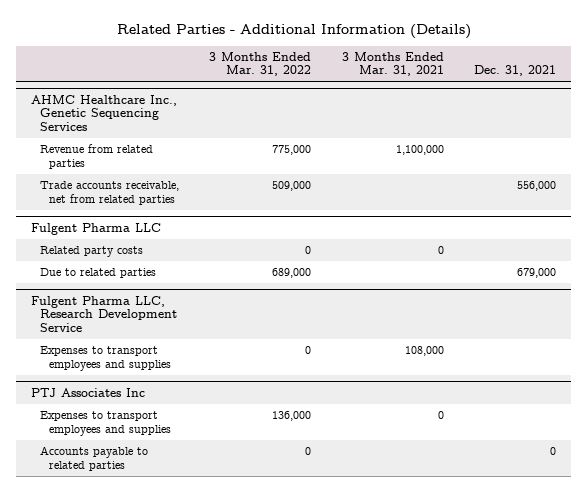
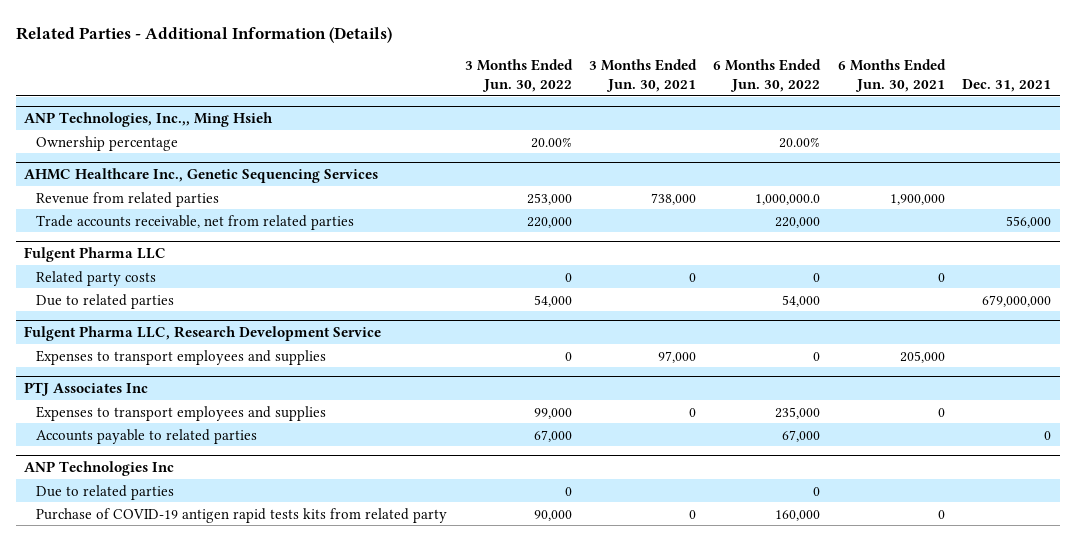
- | 3 Months Ended Mar. 31, 2022 | 3 Months Ended Mar. 31, 2021 | Dec. 31, 2021
+ | 3 Months Ended Jun. 30, 2022 | 3 Months Ended Jun. 30, 2021 | 6 Months Ended Jun. 30, 2022 | 6 Months Ended Jun. 30, 2021 | Dec. 31, 2021
+ ANP Technologies, Inc.,, Ming Hsieh
+ Ownership percentage | 20.00% | | 20.00% | |
@ Fulgent Pharma LLC
- Due to related parties | 689,000 | | 679,000
+ Due to related parties | 54,000 | | 54,000 | | 679,000,000
+ ANP Technologies Inc
+ Due to related parties | 0 | | 0 | |
+ Purchase of COVID-19 antigen rapid tests kits from related party | 90,000 | 0 | 160,000 | 0 |

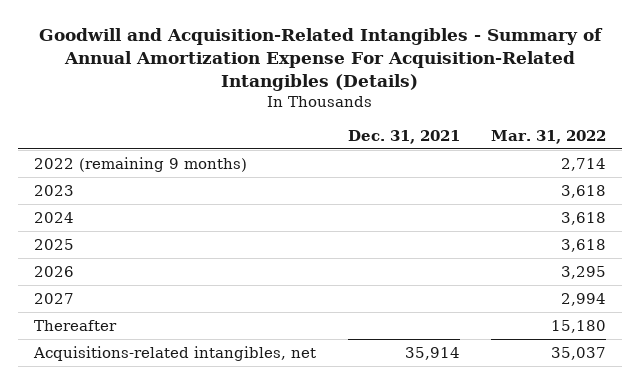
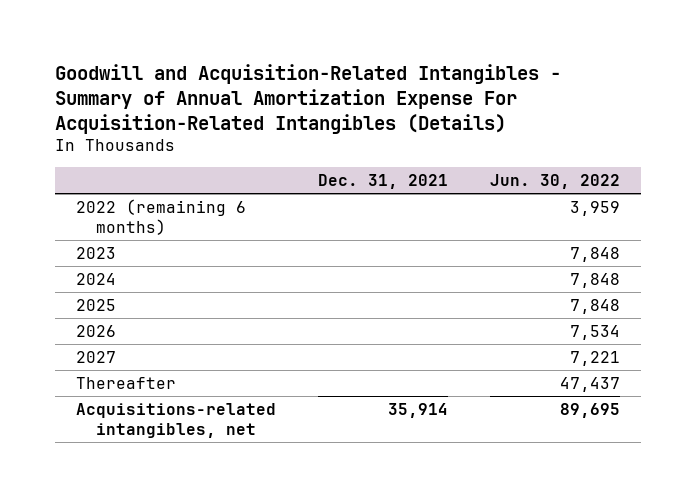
- | Dec. 31, 2021 | Mar. 31, 2022
+ | Dec. 31, 2021 | Jun. 30, 2022
- 2022 (remaining 9 months) | | 2,714
+ 2022 (remaining 6 months) | | 3,959

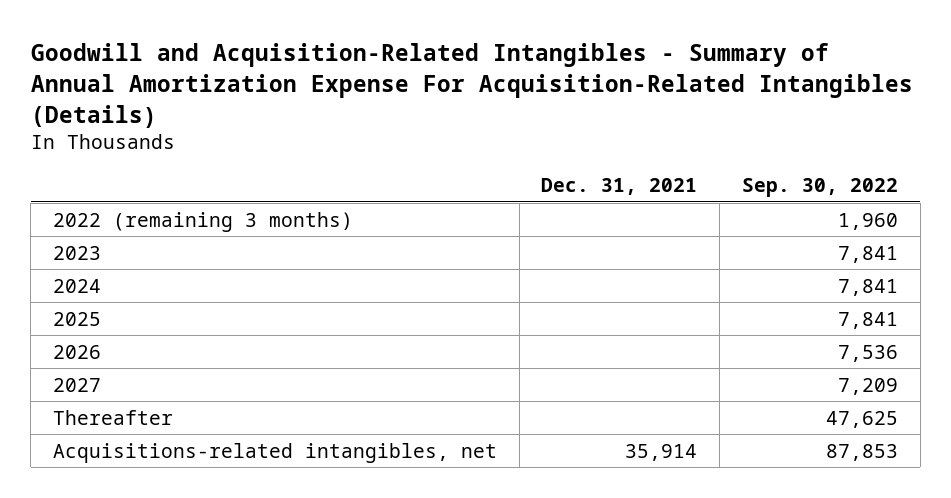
- | Dec. 31, 2021 | Jun. 30, 2022
+ | Dec. 31, 2021 | Sep. 30, 2022
- 2022 (remaining 6 months) | | 3,959
+ 2022 (remaining 3 months) | | 1,960

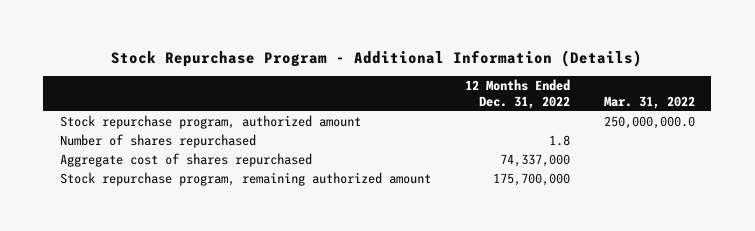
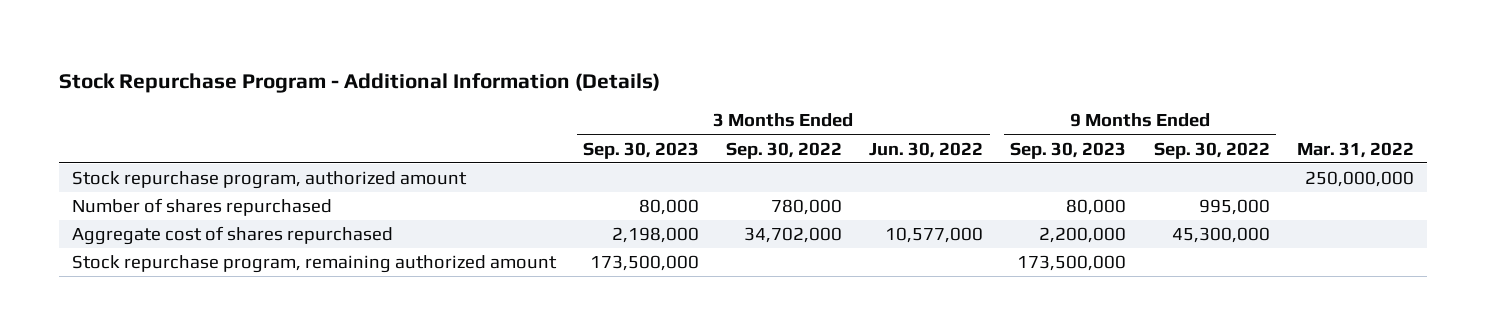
- | 12 Months Ended Dec. 31, 2022 | Mar. 31, 2022
+ | 3 Months Ended Sep. 30, 2023 | 3 Months Ended Sep. 30, 2022 | 3 Months Ended Jun. 30, 2022 | 9 Months Ended Sep. 30, 2023 | 9 Months Ended Sep. 30, 2022 | Mar. 31, 2022
- Stock repurchase program, authorized amount | | 250,000,000.0
+ Stock repurchase program, authorized amount | | | | | | 250,000,000

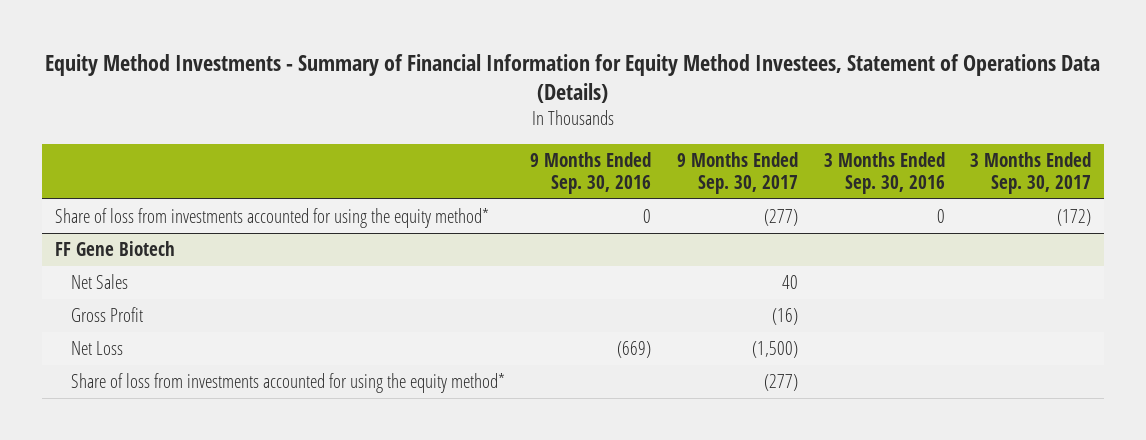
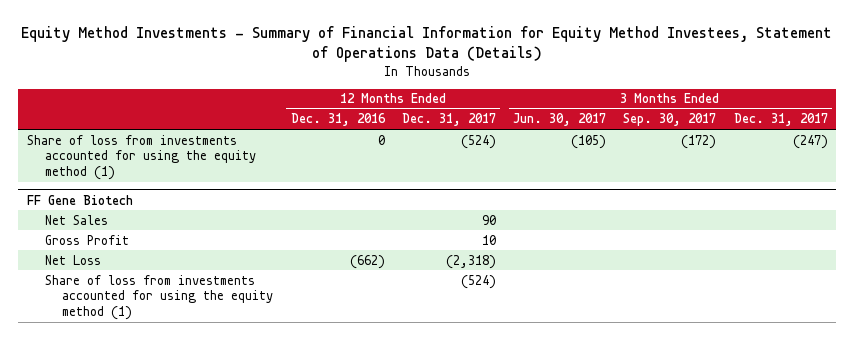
- | 9 Months Ended Sep. 30, 2016 | 9 Months Ended Sep. 30, 2017 | 3 Months Ended Sep. 30, 2016 | 3 Months Ended Sep. 30, 2017
+ | 12 Months Ended Dec. 31, 2016 | 12 Months Ended Dec. 31, 2017 | 3 Months Ended Jun. 30, 2017 | 3 Months Ended Sep. 30, 2017 | 3 Months Ended Dec. 31, 2017
- Share of loss from investments accounted for using the equity method* | 0 | (277) | 0 | (172)
+ Share of loss from investments accounted for using the equity method (1) | 0 | (524) | (105) | (172) | (247)
@ FF Gene Biotech
- Share of loss from investments accounted for using the equity method* | | (277) | |
+ Share of loss from investments accounted for using the equity method (1) | | (524) | | |

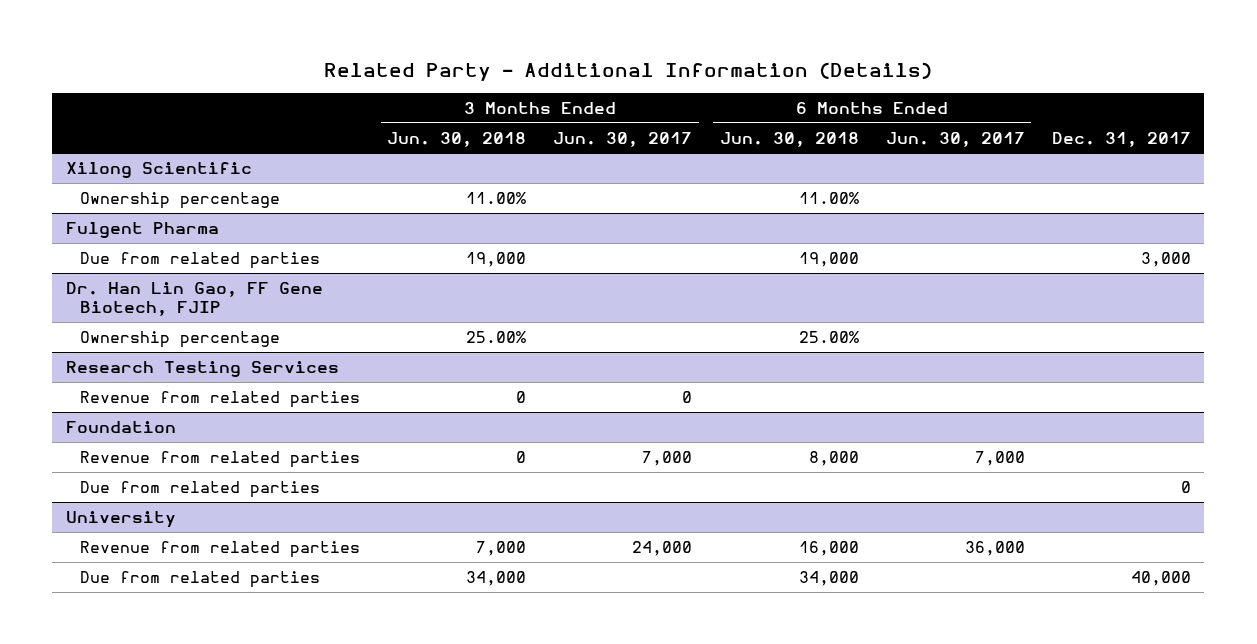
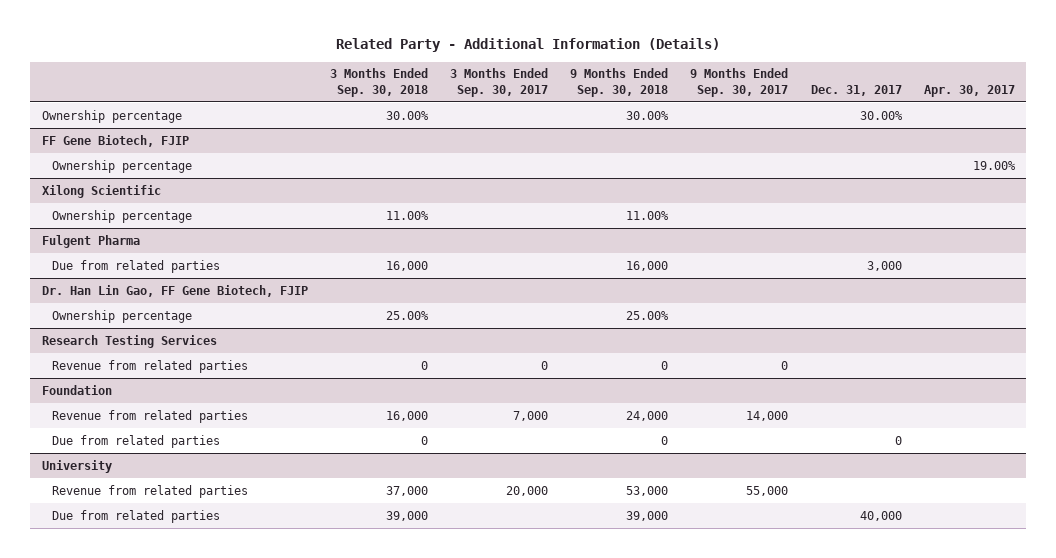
- | 3 Months Ended Jun. 30, 2018 | 3 Months Ended Jun. 30, 2017 | 6 Months Ended Jun. 30, 2018 | 6 Months Ended Jun. 30, 2017 | Dec. 31, 2017
+ | 3 Months Ended Sep. 30, 2018 | 3 Months Ended Sep. 30, 2017 | 9 Months Ended Sep. 30, 2018 | 9 Months Ended Sep. 30, 2017 | Dec. 31, 2017 | Apr. 30, 2017
+ Ownership percentage | 30.00% | | 30.00% | | 30.00% |
+ FF Gene Biotech, FJIP
+ Ownership percentage | | | | | | 19.00%

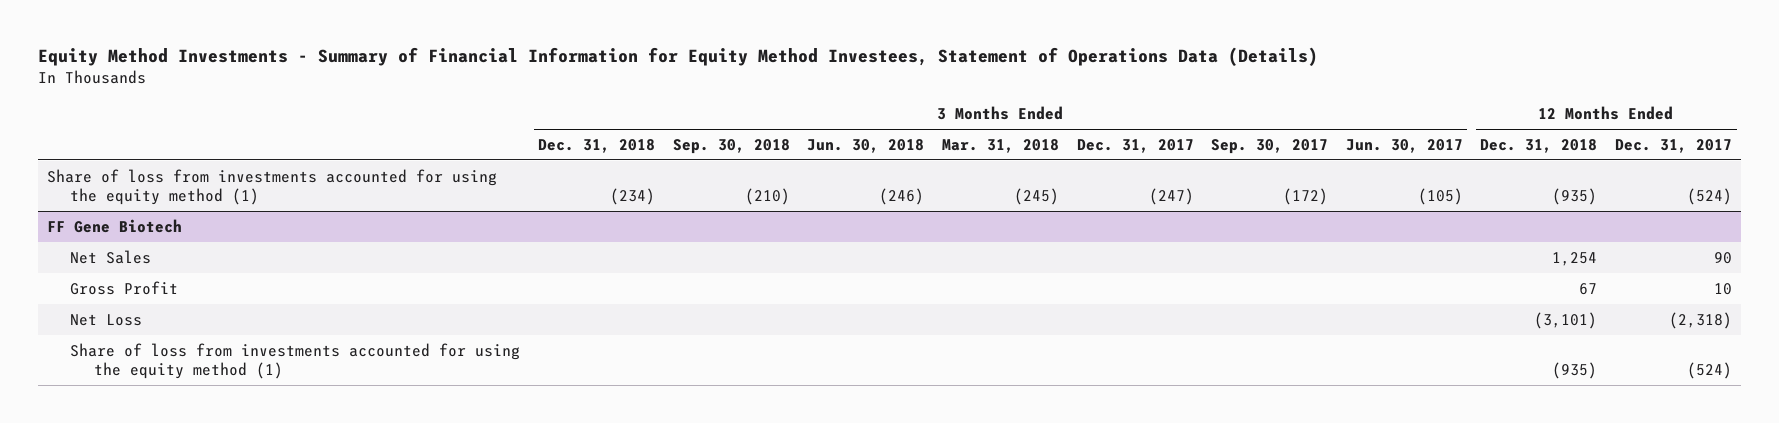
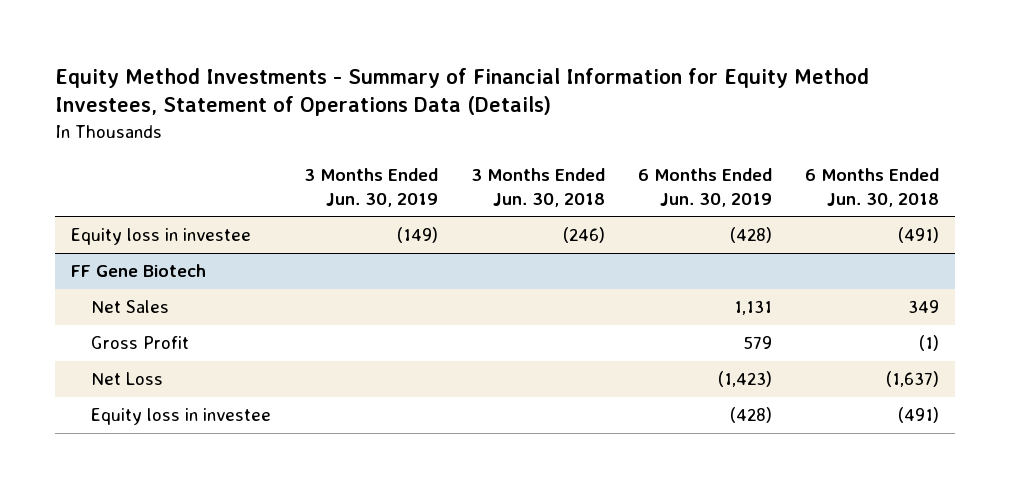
- | 3 Months Ended Dec. 31, 2018 | 3 Months Ended Sep. 30, 2018 | 3 Months Ended Jun. 30, 2018 | 3 Months Ended Mar. 31, 2018 | 3 Months Ended Dec. 31, 2017 | 3 Months Ended Sep. 30, 2017 | 3 Months Ended Jun. 30, 2017 | 12 Months Ended Dec. 31, 2018 | 12 Months Ended Dec. 31, 2017
+ | 3 Months Ended Jun. 30, 2019 | 3 Months Ended Jun. 30, 2018 | 6 Months Ended Jun. 30, 2019 | 6 Months Ended Jun. 30, 2018
- Share of loss from investments accounted for using the equity method (1) | (234) | (210) | (246) | (245) | (247) | (172) | (105) | (935) | (524)
+ Equity loss in investee | (149) | (246) | (428) | (491)
@ FF Gene Biotech
- Share of loss from investments accounted for using the equity method (1) | | | | | | | | (935) | (524)
+ Equity loss in investee | | | (428) | (491)

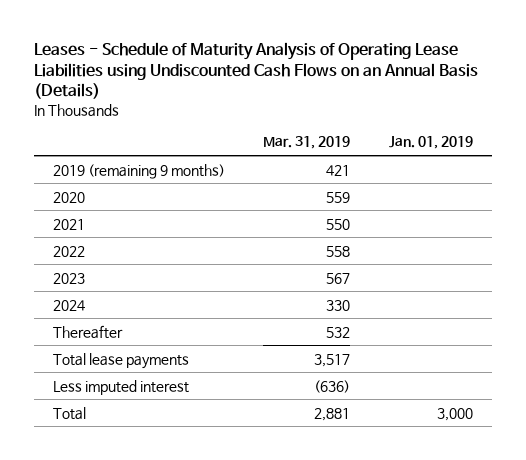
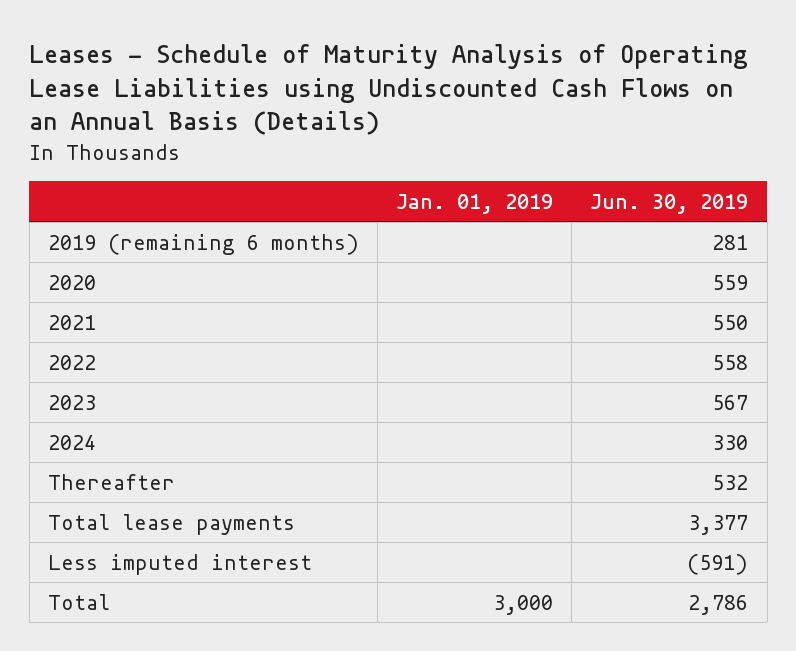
- | Mar. 31, 2019 | Jan. 01, 2019
+ | Jan. 01, 2019 | Jun. 30, 2019
- 2019 (remaining 9 months) | 421 |
+ 2019 (remaining 6 months) | | 281

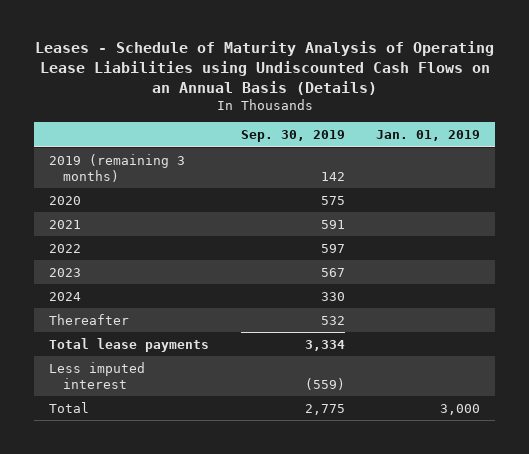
- | Jan. 01, 2019 | Jun. 30, 2019
+ | Sep. 30, 2019 | Jan. 01, 2019
- 2019 (remaining 6 months) | | 281
+ 2019 (remaining 3 months) | 142 |

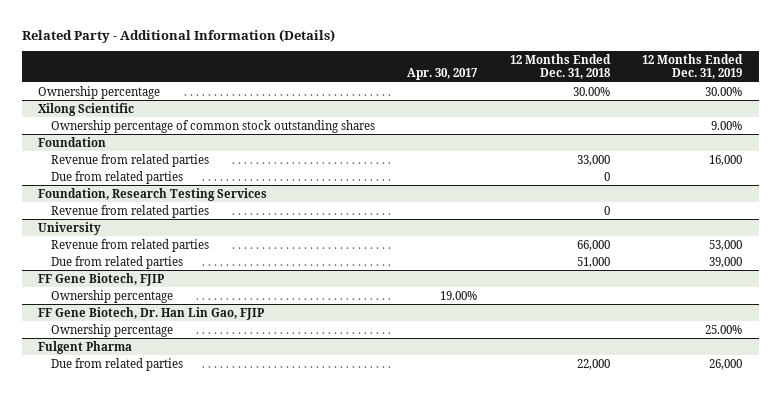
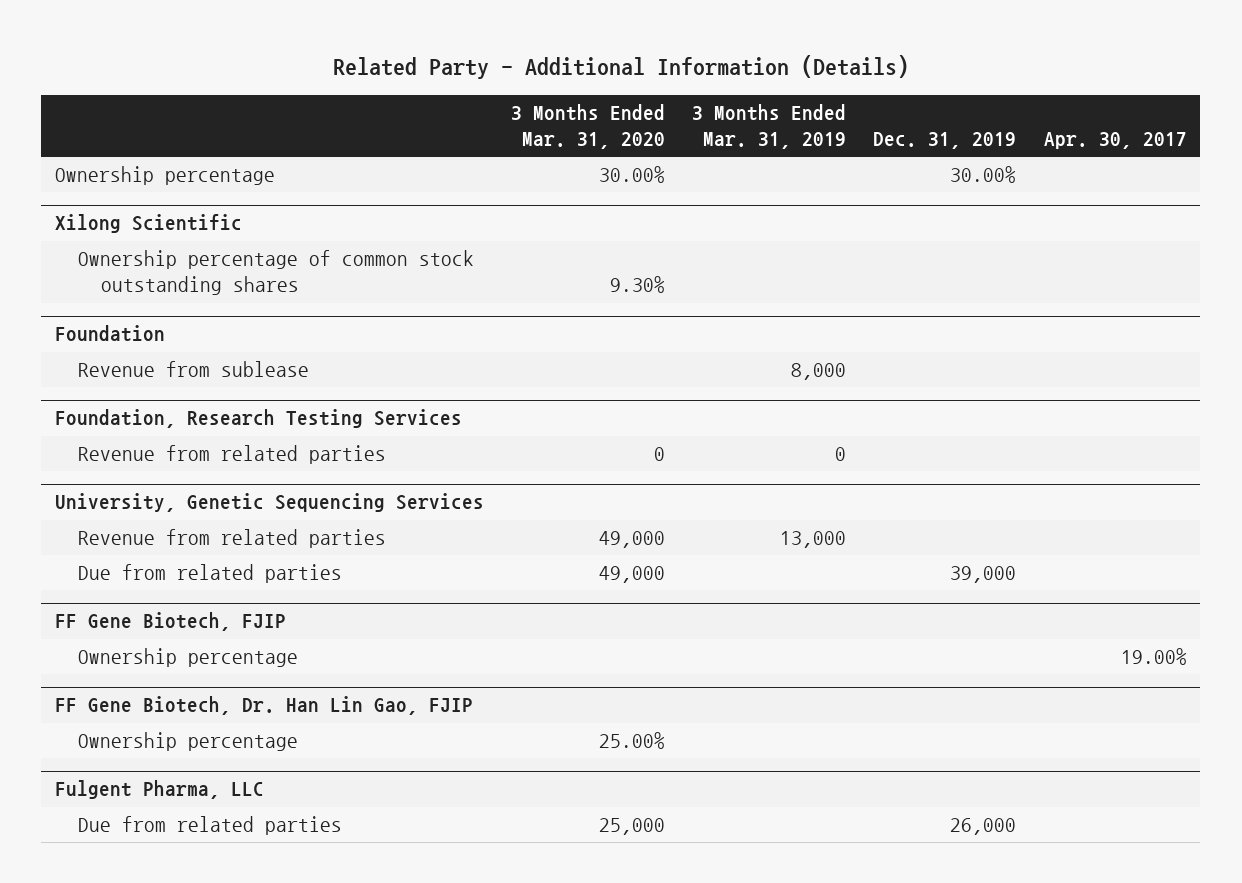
- | Apr. 30, 2017 | 12 Months Ended Dec. 31, 2018 | 12 Months Ended Dec. 31, 2019
+ | 3 Months Ended Mar. 31, 2020 | 3 Months Ended Mar. 31, 2019 | Dec. 31, 2019 | Apr. 30, 2017
@ Foundation
- Revenue from related parties | | 33,000 | 16,000
- Due from related parties | | 0 |
+ Revenue from sublease | | 8,000 | |
- University
+ University, Genetic Sequencing Services
- Fulgent Pharma
+ Fulgent Pharma, LLC

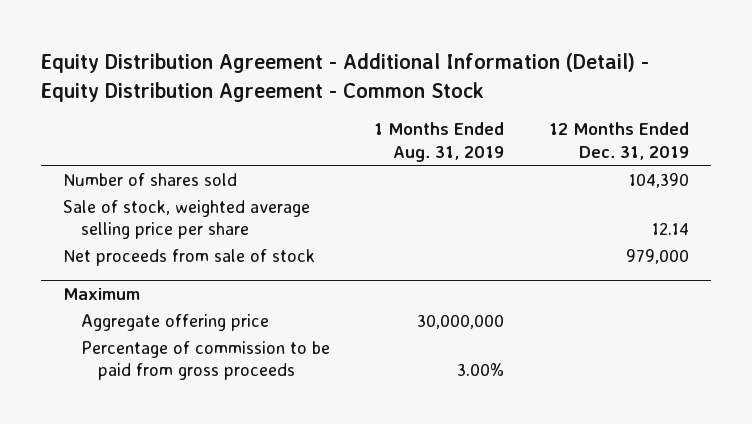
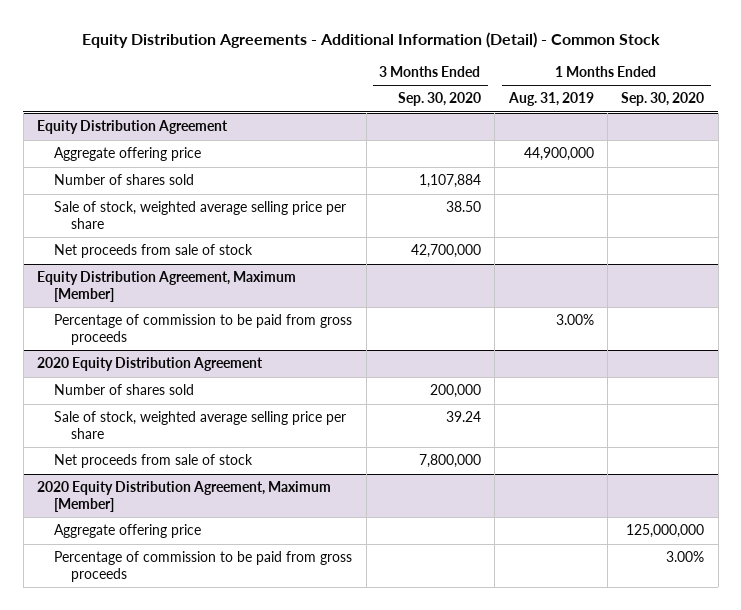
- Equity Distribution Agreement - Additional Information (Detail) - Equity Distribution Agreement - Common Stock
+ Equity Distribution Agreements - Additional Information (Detail) - Common Stock
- | 1 Months Ended Aug. 31, 2019 | 12 Months Ended Dec. 31, 2019
+ | 3 Months Ended Sep. 30, 2020 | 1 Months Ended Aug. 31, 2019 | 1 Months Ended Sep. 30, 2020
- Number of shares sold | | 104,390
- Sale of stock, weighted average selling price per share | | 12.14
- Net proceeds from sale of stock | | 979,000
- Maximum
- Aggregate offering price | 30,000,000 |
- Percentage of commission to be paid from gross proceeds | 3.00% |
+ Equity Distribution Agreement
+ Aggregate offering price | | 44,900,000 |
+ Number of shares sold | 1,107,884 | |
+ Sale of stock, weighted average selling price per share | 38.50 | |
+ Net proceeds from sale of stock | 42,700,000 | |
+ Equity Distribution Agreement, Maximum [Member]
+ Percentage of commission to be paid from gross proceeds | | 3.00% |
+ 2020 Equity Distribution Agreement
+ Number of shares sold | 200,000 | |
+ Sale of stock, weighted average selling price per share | 39.24 | |
+ Net proceeds from sale of stock | 7,800,000 | |
+ 2020 Equity Distribution Agreement, Maximum [Member]
+ Aggregate offering price | | | 125,000,000
+ Percentage of commission to be paid from gross proceeds | | | 3.00%

